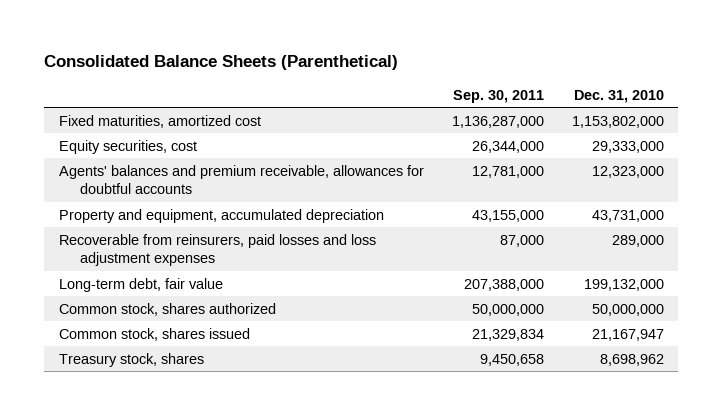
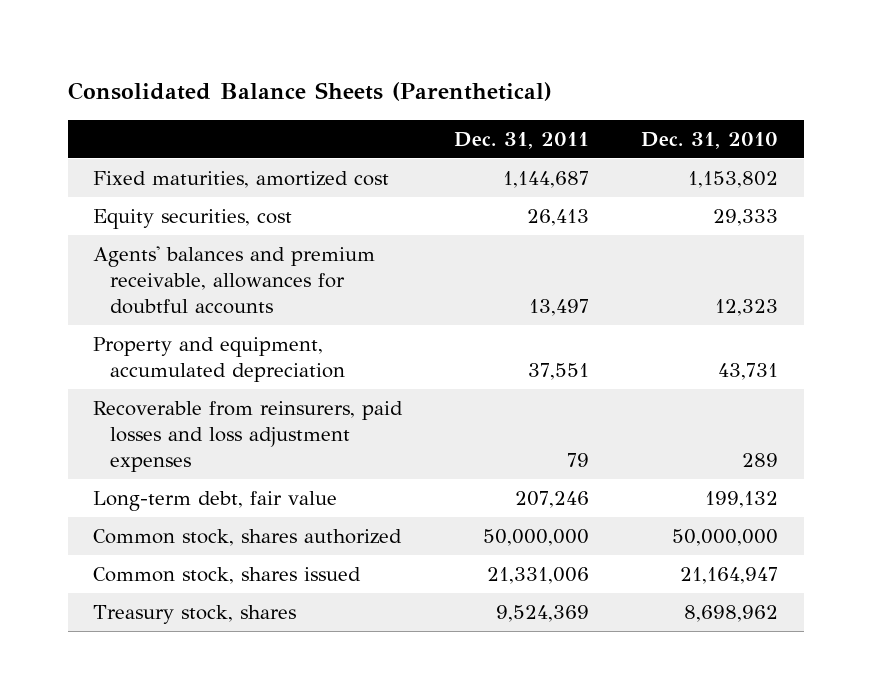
- | Sep. 30, 2011 | Dec. 31, 2010
+ | Dec. 31, 2011 | Dec. 31, 2010
- Fixed maturities, amortized cost | 1,136,287,000 | 1,153,802,000
- Equity securities, cost | 26,344,000 | 29,333,000
- Agents' balances and premium receivable, allowances for doubtful accounts | 12,781,000 | 12,323,000
- Property and equipment, accumulated depreciation | 43,155,000 | 43,731,000
- Recoverable from reinsurers, paid losses and loss adjustment expenses | 87,000 | 289,000
- Long-term debt, fair value | 207,388,000 | 199,132,000
+ Fixed maturities, amortized cost | 1,144,687 | 1,153,802
+ Equity securities, cost | 26,413 | 29,333
+ Agents' balances and premium receivable, allowances for doubtful accounts | 13,497 | 12,323
+ Property and equipment, accumulated depreciation | 37,551 | 43,731
+ Recoverable from reinsurers, paid losses and loss adjustment expenses | 79 | 289
+ Long-term debt, fair value | 207,246 | 199,132
- Common stock, shares issued | 21,329,834 | 21,167,947
+ Common stock, shares issued | 21,331,006 | 21,164,947

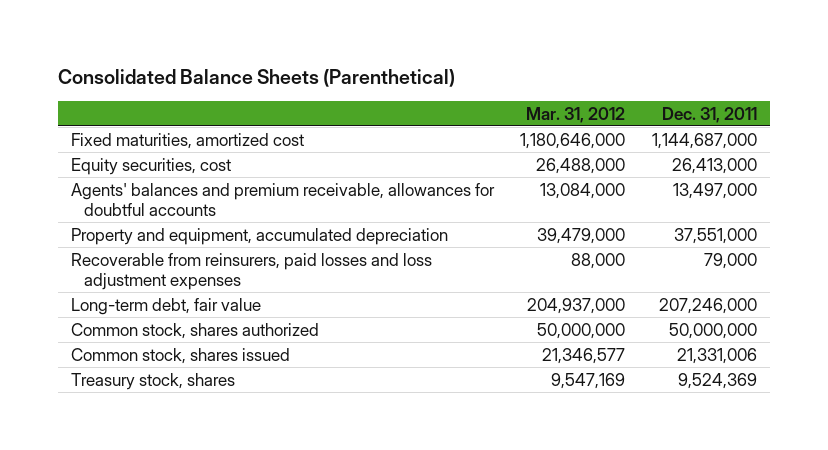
- | Dec. 31, 2011 | Dec. 31, 2010
+ | Mar. 31, 2012 | Dec. 31, 2011
- Fixed maturities, amortized cost | 1,144,687 | 1,153,802
- Equity securities, cost | 26,413 | 29,333
- Agents' balances and premium receivable, allowances for doubtful accounts | 13,497 | 12,323
- Property and equipment, accumulated depreciation | 37,551 | 43,731
- Recoverable from reinsurers, paid losses and loss adjustment expenses | 79 | 289
- Long-term debt, fair value | 207,246 | 199,132
+ Fixed maturities, amortized cost | 1,180,646,000 | 1,144,687,000
+ Equity securities, cost | 26,488,000 | 26,413,000
+ Agents' balances and premium receivable, allowances for doubtful accounts | 13,084,000 | 13,497,000
+ Property and equipment, accumulated depreciation | 39,479,000 | 37,551,000
+ Recoverable from reinsurers, paid losses and loss adjustment expenses | 88,000 | 79,000
+ Long-term debt, fair value | 204,937,000 | 207,246,000

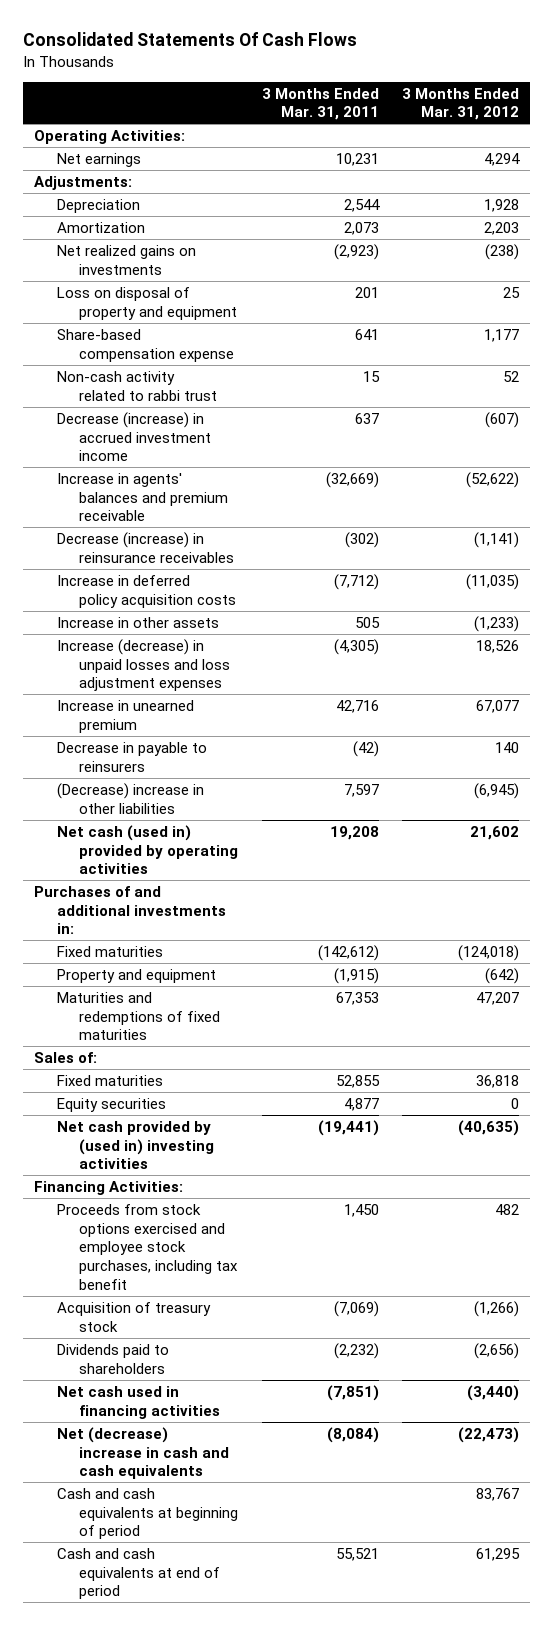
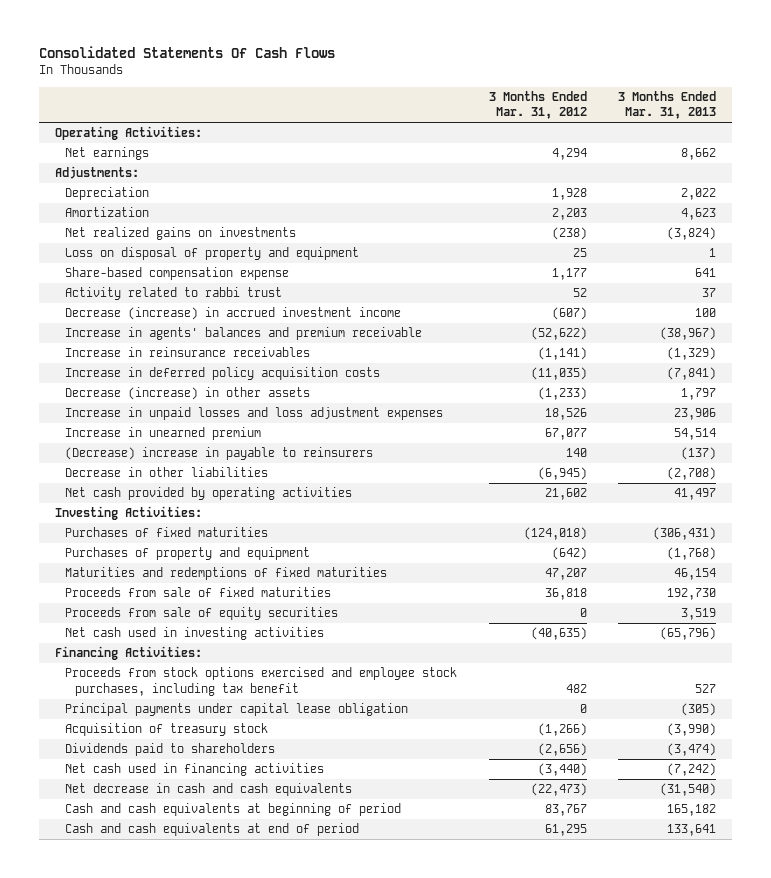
- | 3 Months Ended Mar. 31, 2011 | 3 Months Ended Mar. 31, 2012
+ | 3 Months Ended Mar. 31, 2012 | 3 Months Ended Mar. 31, 2013
- Non-cash activity related to rabbi trust | 15 | 52
+ Activity related to rabbi trust | 52 | 37
- Decrease (increase) in reinsurance receivables | (302) | (1,141)
+ Increase in reinsurance receivables | (1,141) | (1,329)
- Increase in other assets | 505 | (1,233)
- Increase (decrease) in unpaid losses and loss adjustment expenses | (4,305) | 18,526
+ Decrease (increase) in other assets | (1,233) | 1,797
+ Increase in unpaid losses and loss adjustment expenses | 18,526 | 23,906
- Decrease in payable to reinsurers | (42) | 140
- (Decrease) increase in other liabilities | 7,597 | (6,945)
- Net cash (used in) provided by operating activities | 19,208 | 21,602
- Purchases of and additional investments in:
- Fixed maturities | (142,612) | (124,018)
- Property and equipment | (1,915) | (642)
+ (Decrease) increase in payable to reinsurers | 140 | (137)
+ Decrease in other liabilities | (6,945) | (2,708)
+ Net cash provided by operating activities | 21,602 | 41,497
+ Investing Activities:
+ Purchases of fixed maturities | (124,018) | (306,431)
+ Purchases of property and equipment | (642) | (1,768)
- Sales of:
- Fixed maturities | 52,855 | 36,818
- Equity securities | 4,877 | 0
- Net cash provided by (used in) investing activities | (19,441) | (40,635)
+ Proceeds from sale of fixed maturities | 36,818 | 192,730
+ Proceeds from sale of equity securities | 0 | 3,519
+ Net cash used in investing activities | (40,635) | (65,796)
+ Principal payments under capital lease obligation | 0 | (305)
- Net (decrease) increase in cash and cash equivalents | (8,084) | (22,473)
+ Net decrease in cash and cash equivalents | (22,473) | (31,540)

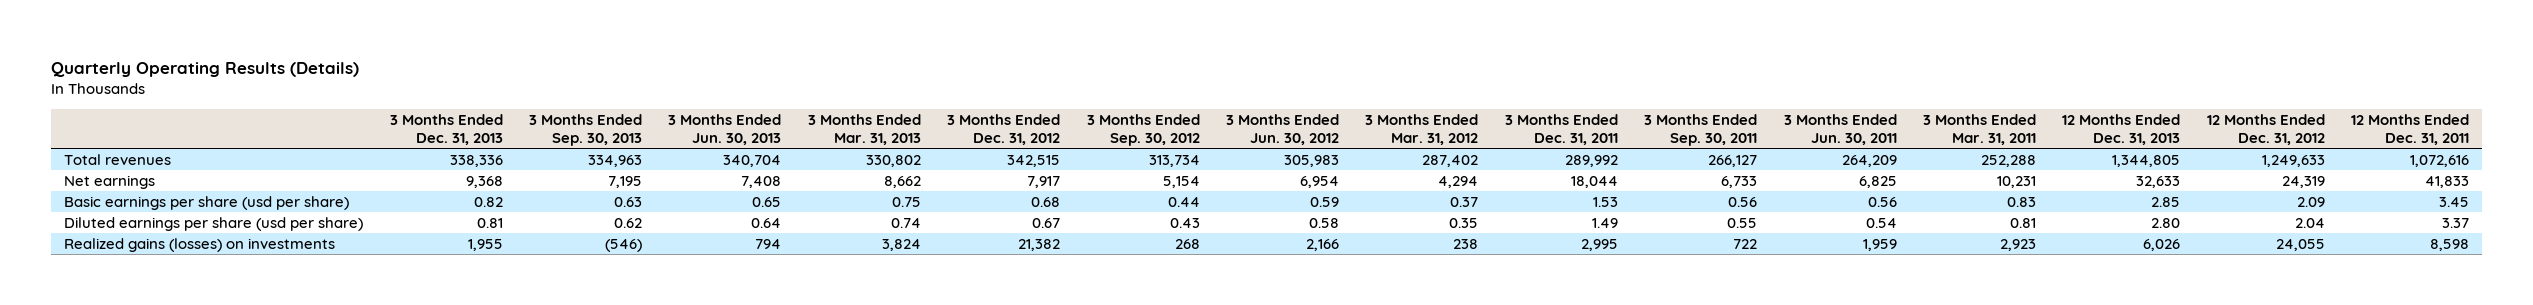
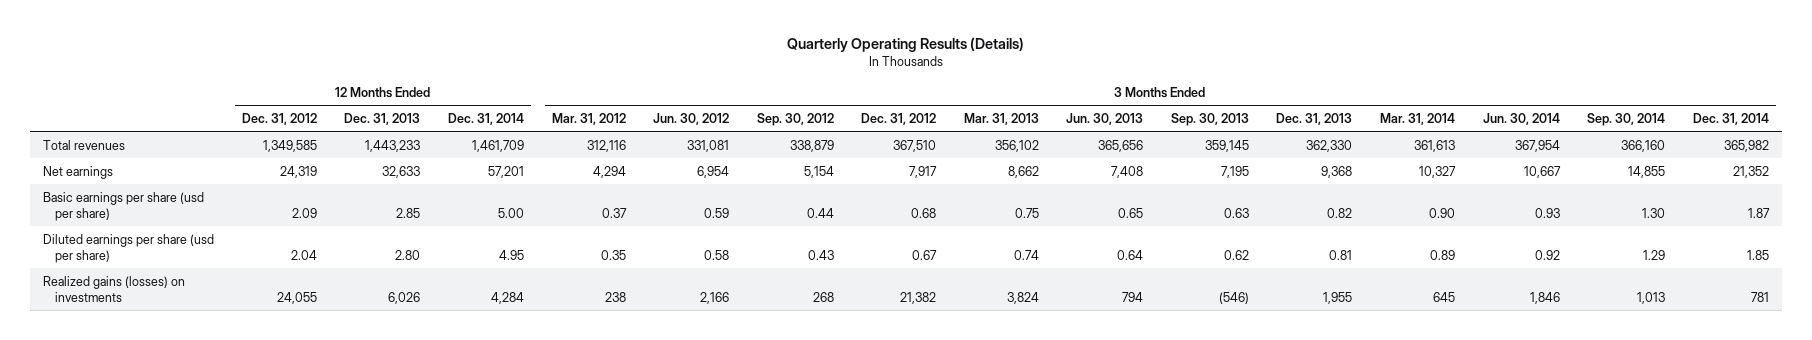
- | 3 Months Ended Dec. 31, 2013 | 3 Months Ended Sep. 30, 2013 | 3 Months Ended Jun. 30, 2013 | 3 Months Ended Mar. 31, 2013 | 3 Months Ended Dec. 31, 2012 | 3 Months Ended Sep. 30, 2012 | 3 Months Ended Jun. 30, 2012 | 3 Months Ended Mar. 31, 2012 | 3 Months Ended Dec. 31, 2011 | 3 Months Ended Sep. 30, 2011 | 3 Months Ended Jun. 30, 2011 | 3 Months Ended Mar. 31, 2011 | 12 Months Ended Dec. 31, 2013 | 12 Months Ended Dec. 31, 2012 | 12 Months Ended Dec. 31, 2011
+ | 12 Months Ended Dec. 31, 2012 | 12 Months Ended Dec. 31, 2013 | 12 Months Ended Dec. 31, 2014 | 3 Months Ended Mar. 31, 2012 | 3 Months Ended Jun. 30, 2012 | 3 Months Ended Sep. 30, 2012 | 3 Months Ended Dec. 31, 2012 | 3 Months Ended Mar. 31, 2013 | 3 Months Ended Jun. 30, 2013 | 3 Months Ended Sep. 30, 2013 | 3 Months Ended Dec. 31, 2013 | 3 Months Ended Mar. 31, 2014 | 3 Months Ended Jun. 30, 2014 | 3 Months Ended Sep. 30, 2014 | 3 Months Ended Dec. 31, 2014
- Total revenues | 338,336 | 334,963 | 340,704 | 330,802 | 342,515 | 313,734 | 305,983 | 287,402 | 289,992 | 266,127 | 264,209 | 252,288 | 1,344,805 | 1,249,633 | 1,072,616
+ Total revenues | 1,349,585 | 1,443,233 | 1,461,709 | 312,116 | 331,081 | 338,879 | 367,510 | 356,102 | 365,656 | 359,145 | 362,330 | 361,613 | 367,954 | 366,160 | 365,982

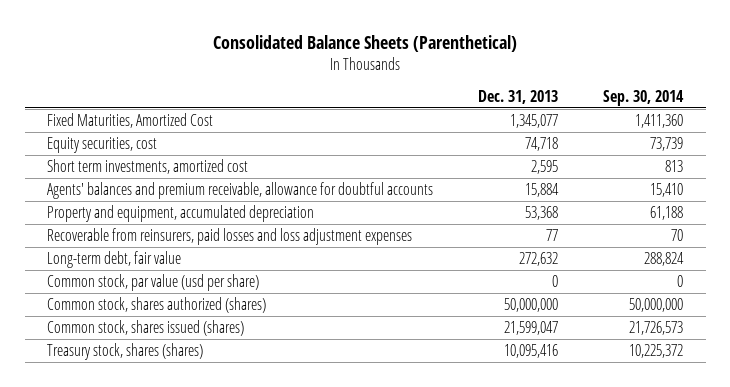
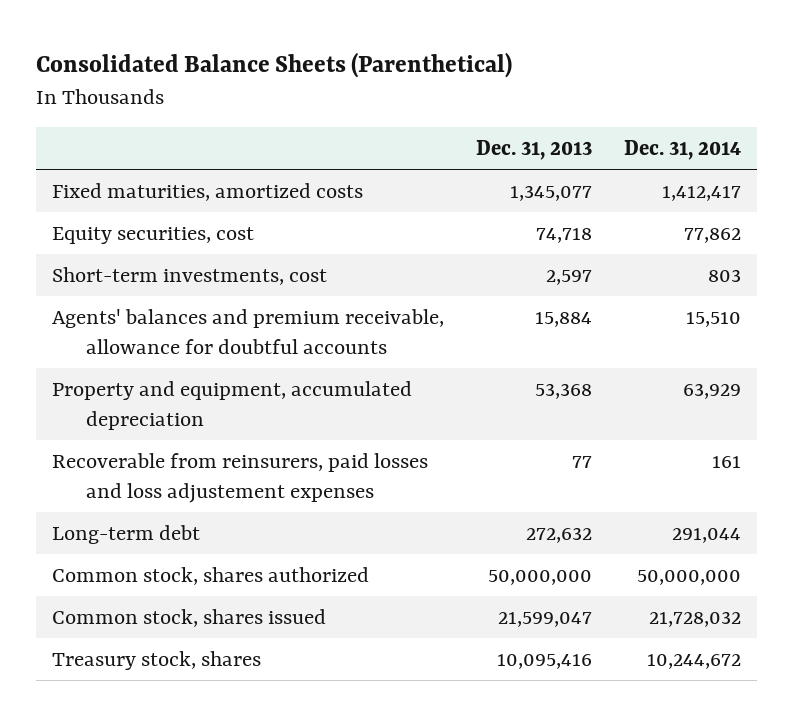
- | Dec. 31, 2013 | Sep. 30, 2014
+ | Dec. 31, 2013 | Dec. 31, 2014
- Fixed Maturities, Amortized Cost | 1,345,077 | 1,411,360
+ Fixed maturities, amortized costs | 1,345,077 | 1,412,417
- Short term investments, amortized cost | 2,595 | 813
+ Short-term investments, cost | 2,597 | 803
- Recoverable from reinsurers, paid losses and loss adjustment expenses | 77 | 70
- Long-term debt, fair value | 272,632 | 288,824
- Common stock, par value (usd per share) | 0 | 0
- Common stock, shares authorized (shares) | 50,000,000 | 50,000,000
- Common stock, shares issued (shares) | 21,599,047 | 21,726,573
- Treasury stock, shares (shares) | 10,095,416 | 10,225,372
+ Recoverable from reinsurers, paid losses and loss adjustement expenses | 77 | 161
+ Long-term debt | 272,632 | 291,044
+ Common stock, shares authorized | 50,000,000 | 50,000,000
+ Common stock, shares issued | 21,599,047 | 21,728,032
+ Treasury stock, shares | 10,095,416 | 10,244,672

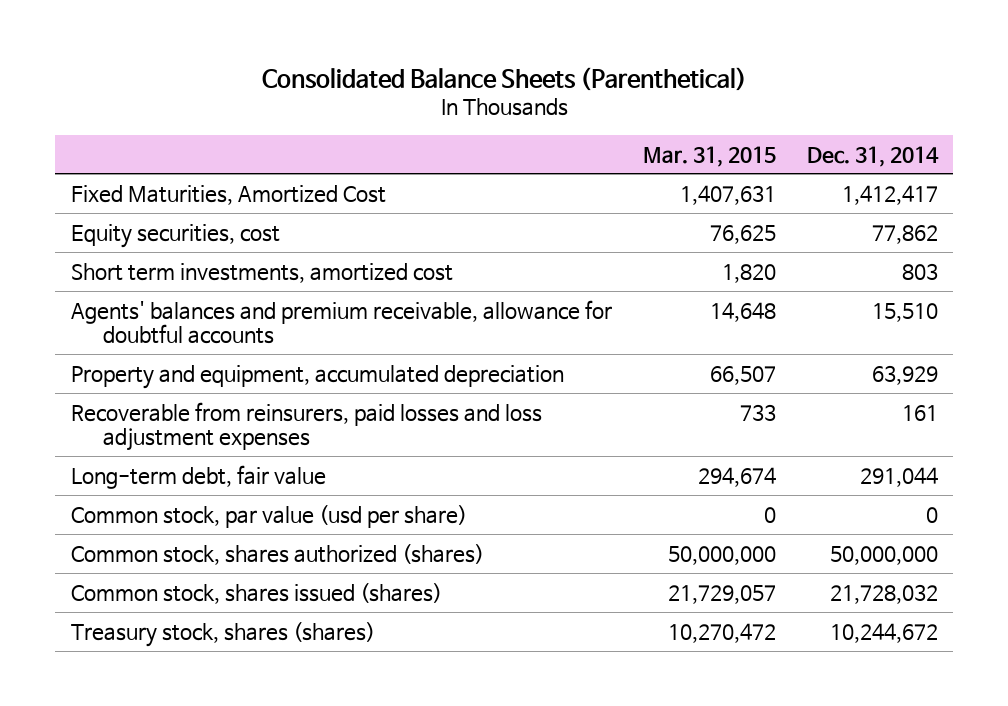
- | Dec. 31, 2013 | Dec. 31, 2014
+ | Mar. 31, 2015 | Dec. 31, 2014
- Fixed maturities, amortized costs | 1,345,077 | 1,412,417
+ Fixed Maturities, Amortized Cost | 1,407,631 | 1,412,417
- Short-term investments, cost | 2,597 | 803
+ Short term investments, amortized cost | 1,820 | 803
- Recoverable from reinsurers, paid losses and loss adjustement expenses | 77 | 161
- Long-term debt | 272,632 | 291,044
- Common stock, shares authorized | 50,000,000 | 50,000,000
- Common stock, shares issued | 21,599,047 | 21,728,032
- Treasury stock, shares | 10,095,416 | 10,244,672
+ Recoverable from reinsurers, paid losses and loss adjustment expenses | 733 | 161
+ Long-term debt, fair value | 294,674 | 291,044
+ Common stock, par value (usd per share) | 0 | 0
+ Common stock, shares authorized (shares) | 50,000,000 | 50,000,000
+ Common stock, shares issued (shares) | 21,729,057 | 21,728,032
+ Treasury stock, shares (shares) | 10,270,472 | 10,244,672

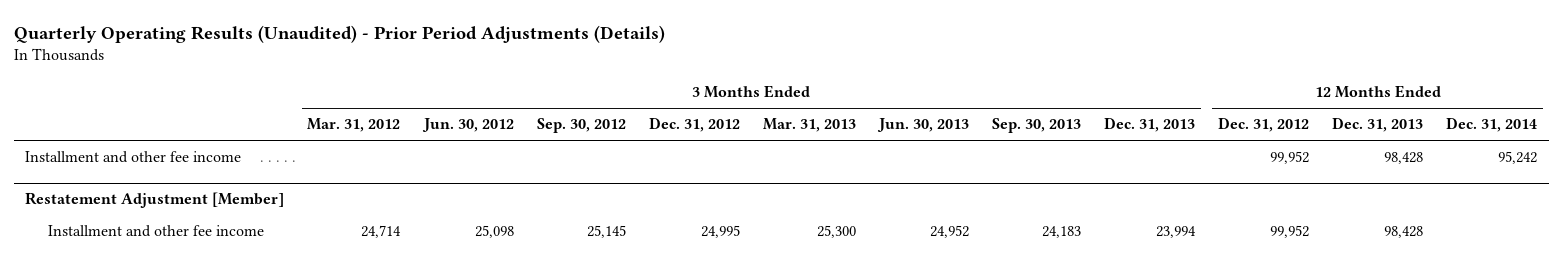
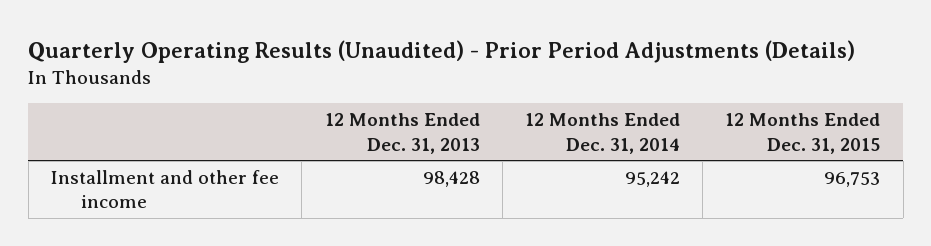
- | 3 Months Ended Mar. 31, 2012 | 3 Months Ended Jun. 30, 2012 | 3 Months Ended Sep. 30, 2012 | 3 Months Ended Dec. 31, 2012 | 3 Months Ended Mar. 31, 2013 | 3 Months Ended Jun. 30, 2013 | 3 Months Ended Sep. 30, 2013 | 3 Months Ended Dec. 31, 2013 | 12 Months Ended Dec. 31, 2012 | 12 Months Ended Dec. 31, 2013 | 12 Months Ended Dec. 31, 2014
+ | 12 Months Ended Dec. 31, 2013 | 12 Months Ended Dec. 31, 2014 | 12 Months Ended Dec. 31, 2015
- Restatement Adjustment [Member]
- Installment and other fee income | 24,714 | 25,098 | 25,145 | 24,995 | 25,300 | 24,952 | 24,183 | 23,994 | 99,952 | 98,428 |

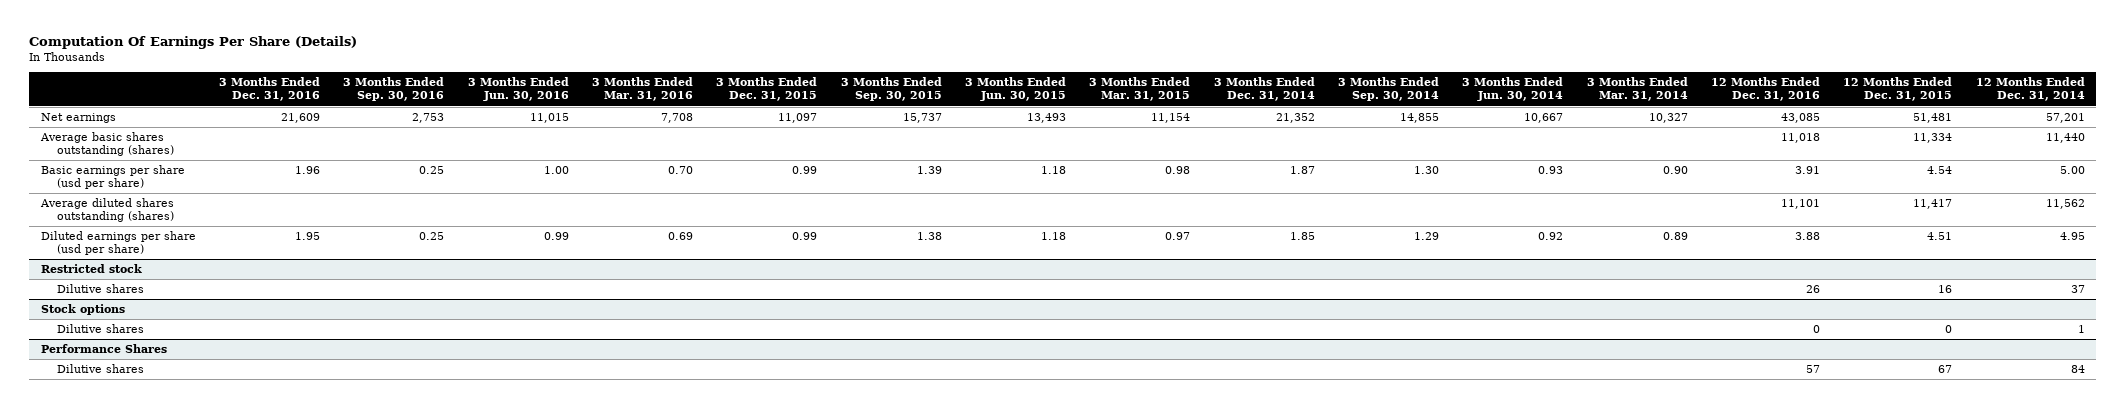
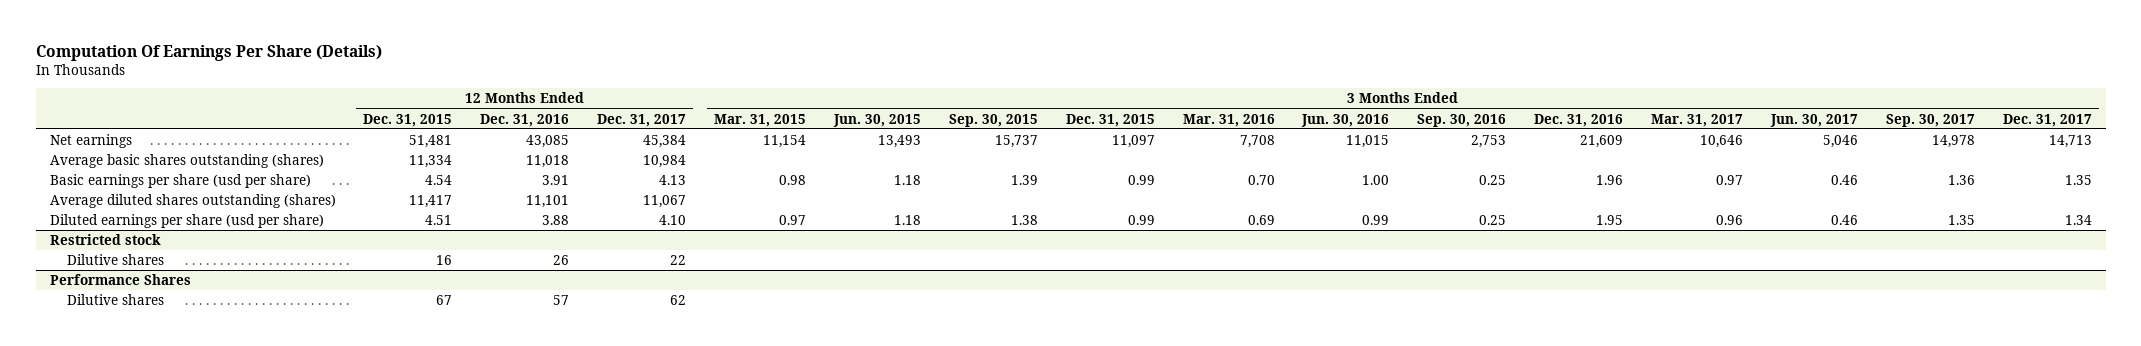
- | 3 Months Ended Dec. 31, 2016 | 3 Months Ended Sep. 30, 2016 | 3 Months Ended Jun. 30, 2016 | 3 Months Ended Mar. 31, 2016 | 3 Months Ended Dec. 31, 2015 | 3 Months Ended Sep. 30, 2015 | 3 Months Ended Jun. 30, 2015 | 3 Months Ended Mar. 31, 2015 | 3 Months Ended Dec. 31, 2014 | 3 Months Ended Sep. 30, 2014 | 3 Months Ended Jun. 30, 2014 | 3 Months Ended Mar. 31, 2014 | 12 Months Ended Dec. 31, 2016 | 12 Months Ended Dec. 31, 2015 | 12 Months Ended Dec. 31, 2014
+ | 12 Months Ended Dec. 31, 2015 | 12 Months Ended Dec. 31, 2016 | 12 Months Ended Dec. 31, 2017 | 3 Months Ended Mar. 31, 2015 | 3 Months Ended Jun. 30, 2015 | 3 Months Ended Sep. 30, 2015 | 3 Months Ended Dec. 31, 2015 | 3 Months Ended Mar. 31, 2016 | 3 Months Ended Jun. 30, 2016 | 3 Months Ended Sep. 30, 2016 | 3 Months Ended Dec. 31, 2016 | 3 Months Ended Mar. 31, 2017 | 3 Months Ended Jun. 30, 2017 | 3 Months Ended Sep. 30, 2017 | 3 Months Ended Dec. 31, 2017
- Stock options
- Dilutive shares | | | | | | | | | | | | | 0 | 0 | 1

